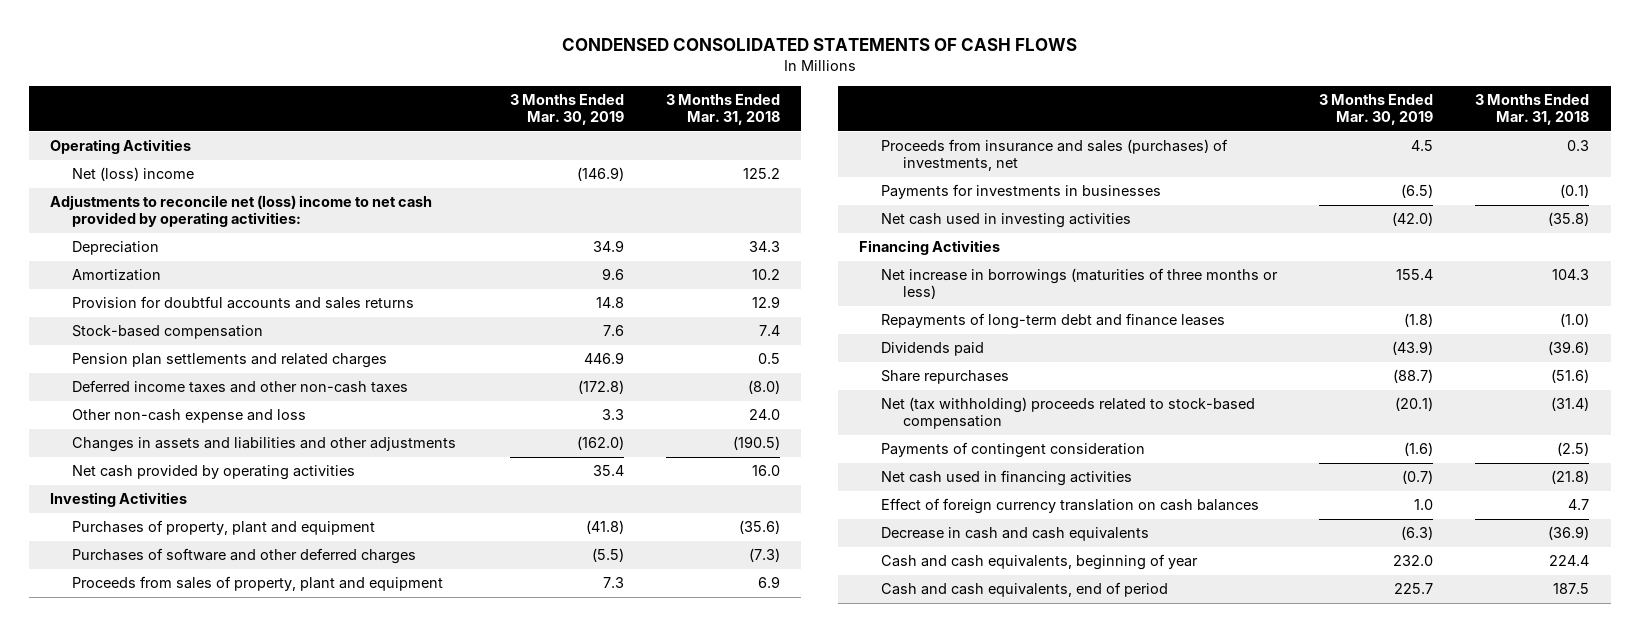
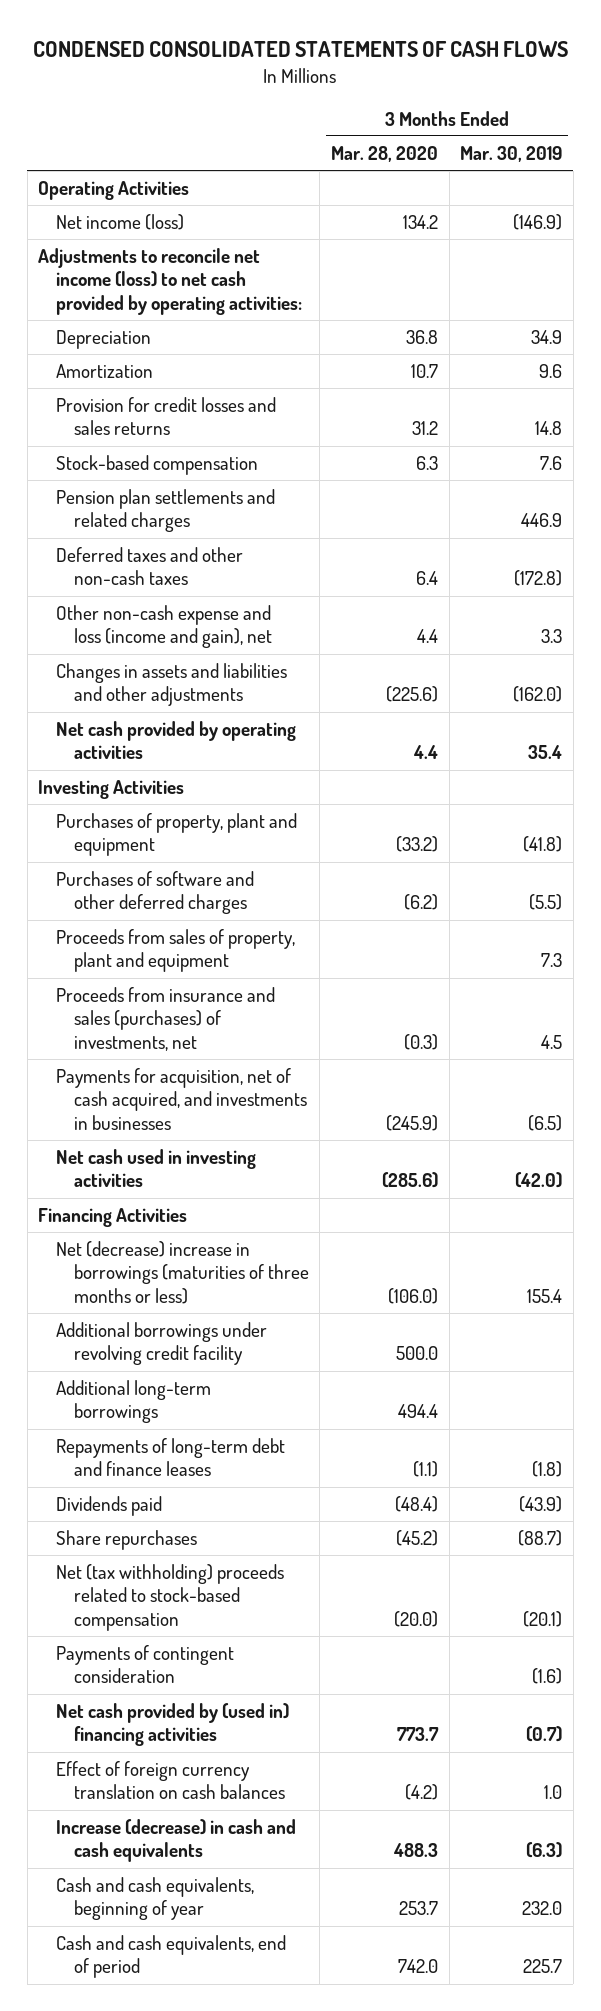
- | 3 Months Ended Mar. 30, 2019 | 3 Months Ended Mar. 31, 2018
+ | 3 Months Ended Mar. 28, 2020 | 3 Months Ended Mar. 30, 2019
- Net (loss) income | (146.9) | 125.2
- Adjustments to reconcile net (loss) income to net cash provided by operating activities:
+ Net income (loss) | 134.2 | (146.9)
+ Adjustments to reconcile net income (loss) to net cash provided by operating activities:
- Provision for doubtful accounts and sales returns | 14.8 | 12.9
+ Provision for credit losses and sales returns | 31.2 | 14.8
- Deferred income taxes and other non-cash taxes | (172.8) | (8.0)
- Other non-cash expense and loss | 3.3 | 24.0
+ Deferred taxes and other non-cash taxes | 6.4 | (172.8)
+ Other non-cash expense and loss (income and gain), net | 4.4 | 3.3
- Payments for investments in businesses | (6.5) | (0.1)
+ Payments for acquisition, net of cash acquired, and investments in businesses | (245.9) | (6.5)
- Net increase in borrowings (maturities of three months or less) | 155.4 | 104.3
+ Net (decrease) increase in borrowings (maturities of three months or less) | (106.0) | 155.4
+ Additional borrowings under revolving credit facility | 500.0 |
+ Additional long-term borrowings | 494.4 |
- Net cash used in financing activities | (0.7) | (21.8)
+ Net cash provided by (used in) financing activities | 773.7 | (0.7)
- Decrease in cash and cash equivalents | (6.3) | (36.9)
+ Increase (decrease) in cash and cash equivalents | 488.3 | (6.3)

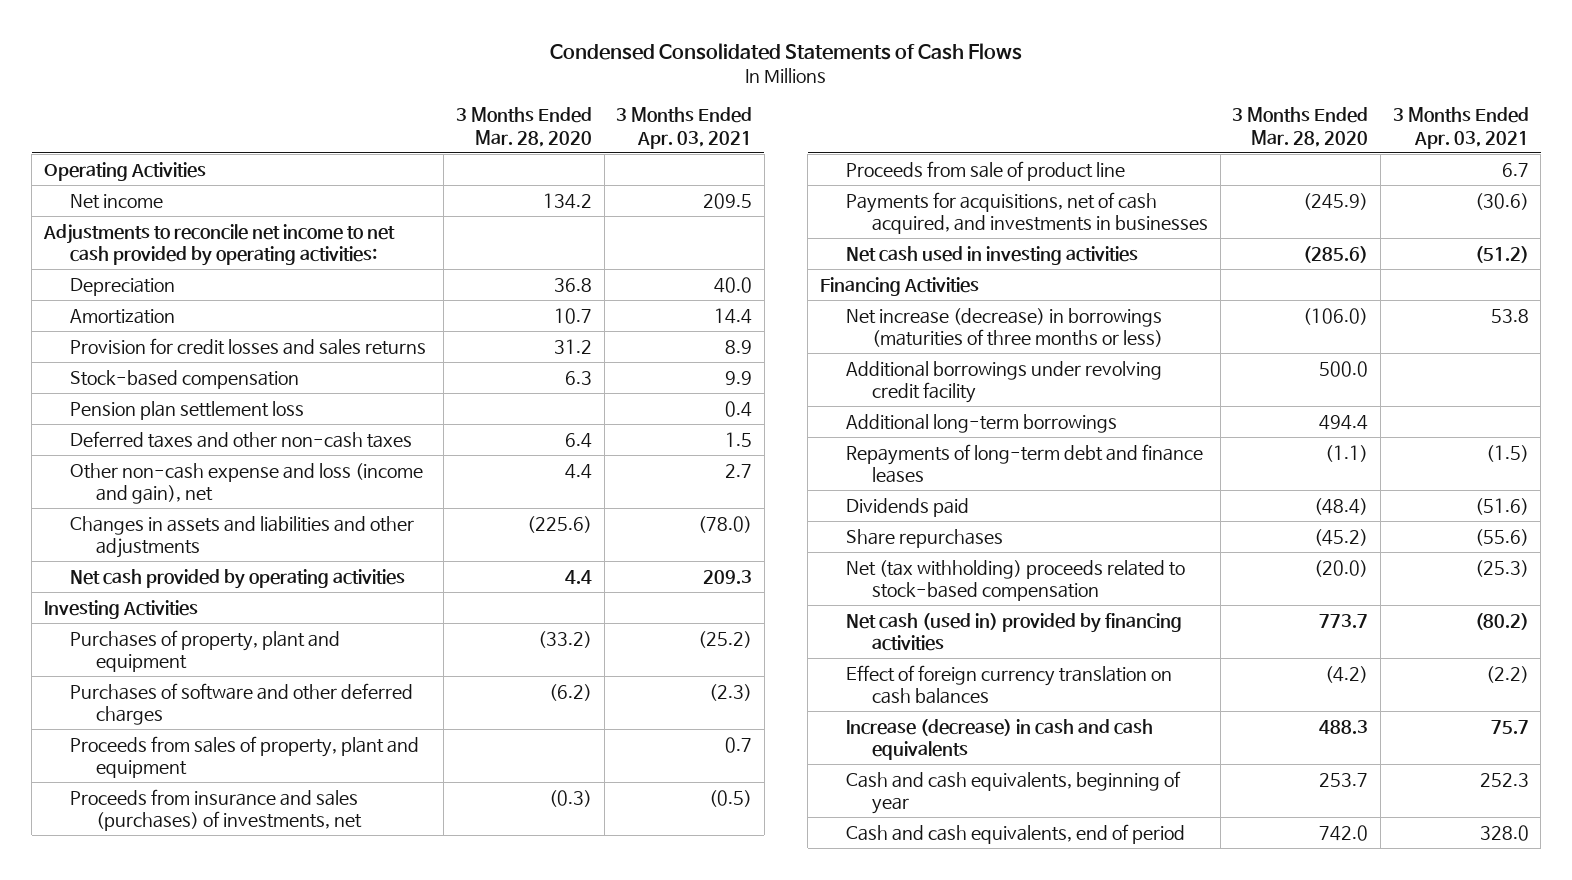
- CONDENSED CONSOLIDATED STATEMENTS OF CASH FLOWS
+ Condensed Consolidated Statements of Cash Flows
- | 3 Months Ended Mar. 28, 2020 | 3 Months Ended Mar. 30, 2019
+ | 3 Months Ended Mar. 28, 2020 | 3 Months Ended Apr. 03, 2021
- Net income (loss) | 134.2 | (146.9)
- Adjustments to reconcile net income (loss) to net cash provided by operating activities:
+ Net income | 134.2 | 209.5
+ Adjustments to reconcile net income to net cash provided by operating activities:
- Pension plan settlements and related charges | | 446.9
+ Pension plan settlement loss | | 0.4
- Payments for acquisition, net of cash acquired, and investments in businesses | (245.9) | (6.5)
+ Proceeds from sale of product line | | 6.7
+ Payments for acquisitions, net of cash acquired, and investments in businesses | (245.9) | (30.6)
- Net (decrease) increase in borrowings (maturities of three months or less) | (106.0) | 155.4
+ Net increase (decrease) in borrowings (maturities of three months or less) | (106.0) | 53.8
- Payments of contingent consideration | | (1.6)
- Net cash provided by (used in) financing activities | 773.7 | (0.7)
+ Net cash (used in) provided by financing activities | 773.7 | (80.2)

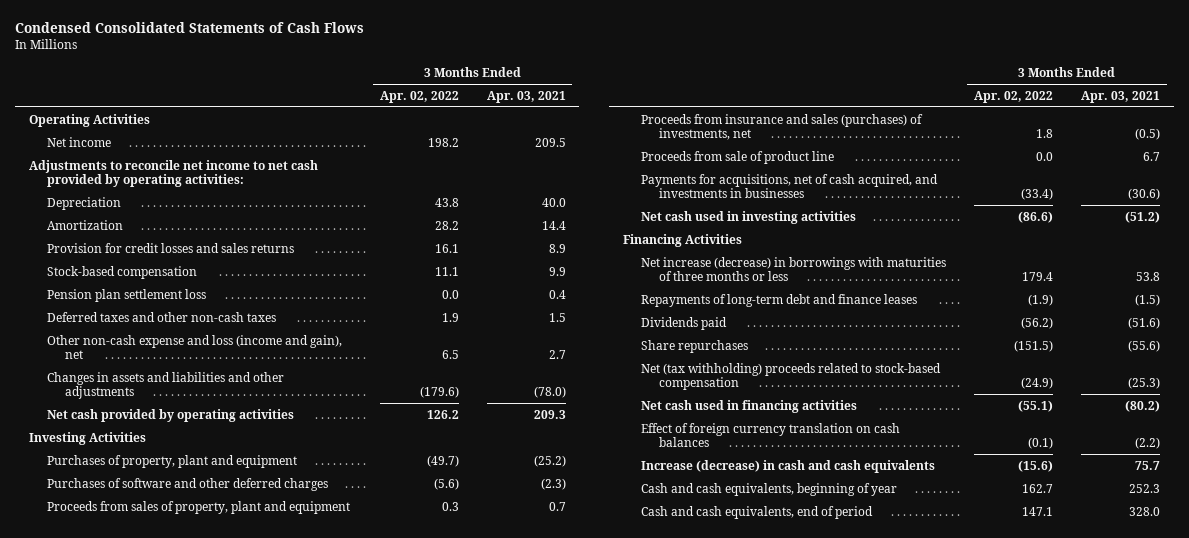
- | 3 Months Ended Mar. 28, 2020 | 3 Months Ended Apr. 03, 2021
+ | 3 Months Ended Apr. 02, 2022 | 3 Months Ended Apr. 03, 2021
- Net increase (decrease) in borrowings (maturities of three months or less) | (106.0) | 53.8
- Additional borrowings under revolving credit facility | 500.0 |
- Additional long-term borrowings | 494.4 |
+ Net increase (decrease) in borrowings with maturities of three months or less | 179.4 | 53.8
- Net cash (used in) provided by financing activities | 773.7 | (80.2)
+ Net cash used in financing activities | (55.1) | (80.2)

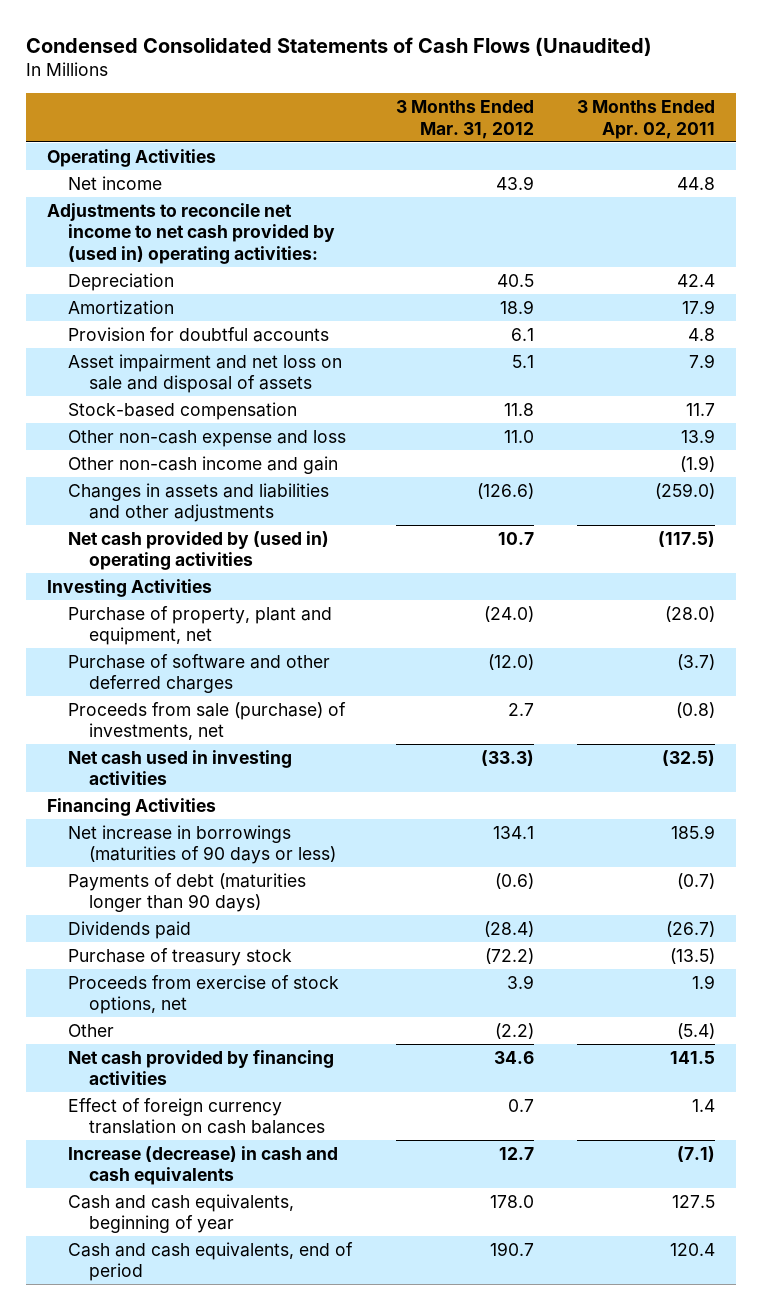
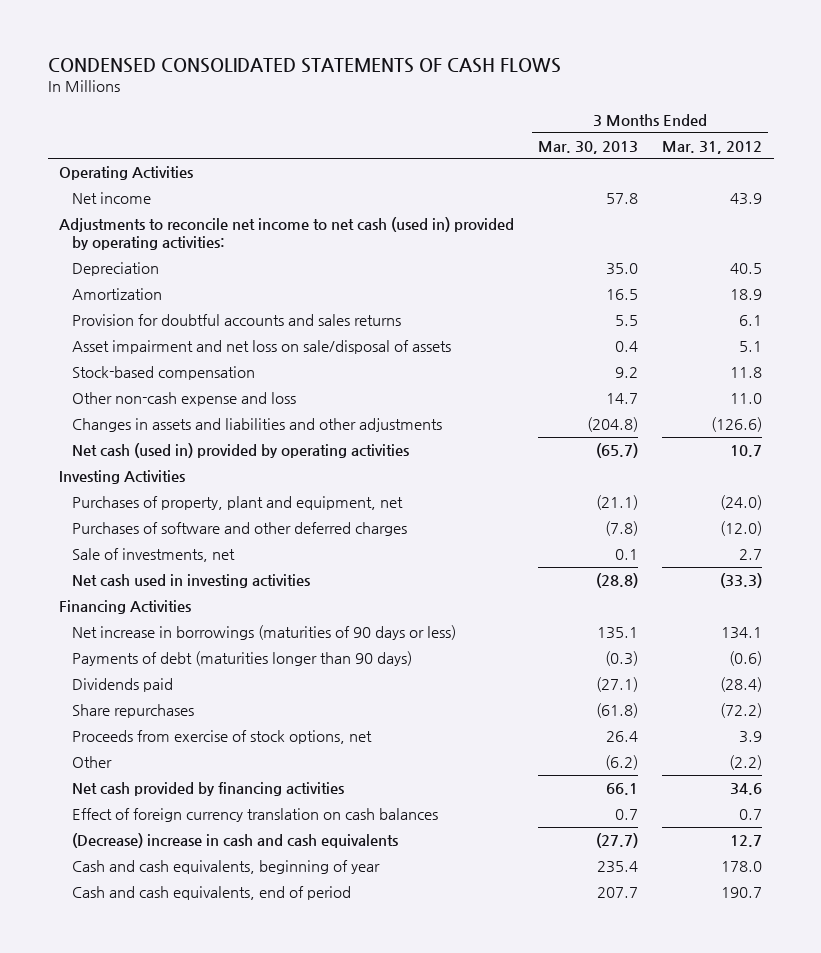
- Condensed Consolidated Statements of Cash Flows (Unaudited)
+ CONDENSED CONSOLIDATED STATEMENTS OF CASH FLOWS
- | 3 Months Ended Mar. 31, 2012 | 3 Months Ended Apr. 02, 2011
+ | 3 Months Ended Mar. 30, 2013 | 3 Months Ended Mar. 31, 2012
- Adjustments to reconcile net income to net cash provided by (used in) operating activities:
+ Adjustments to reconcile net income to net cash (used in) provided by operating activities:
- Provision for doubtful accounts | 6.1 | 4.8
- Asset impairment and net loss on sale and disposal of assets | 5.1 | 7.9
+ Provision for doubtful accounts and sales returns | 5.5 | 6.1
+ Asset impairment and net loss on sale/disposal of assets | 0.4 | 5.1
- Other non-cash income and gain | | (1.9)
- Net cash provided by (used in) operating activities | 10.7 | (117.5)
+ Net cash (used in) provided by operating activities | (65.7) | 10.7
- Purchase of property, plant and equipment, net | (24.0) | (28.0)
- Purchase of software and other deferred charges | (12.0) | (3.7)
- Proceeds from sale (purchase) of investments, net | 2.7 | (0.8)
+ Purchases of property, plant and equipment, net | (21.1) | (24.0)
+ Purchases of software and other deferred charges | (7.8) | (12.0)
+ Sale of investments, net | 0.1 | 2.7
- Purchase of treasury stock | (72.2) | (13.5)
+ Share repurchases | (61.8) | (72.2)
- Increase (decrease) in cash and cash equivalents | 12.7 | (7.1)
+ (Decrease) increase in cash and cash equivalents | (27.7) | 12.7

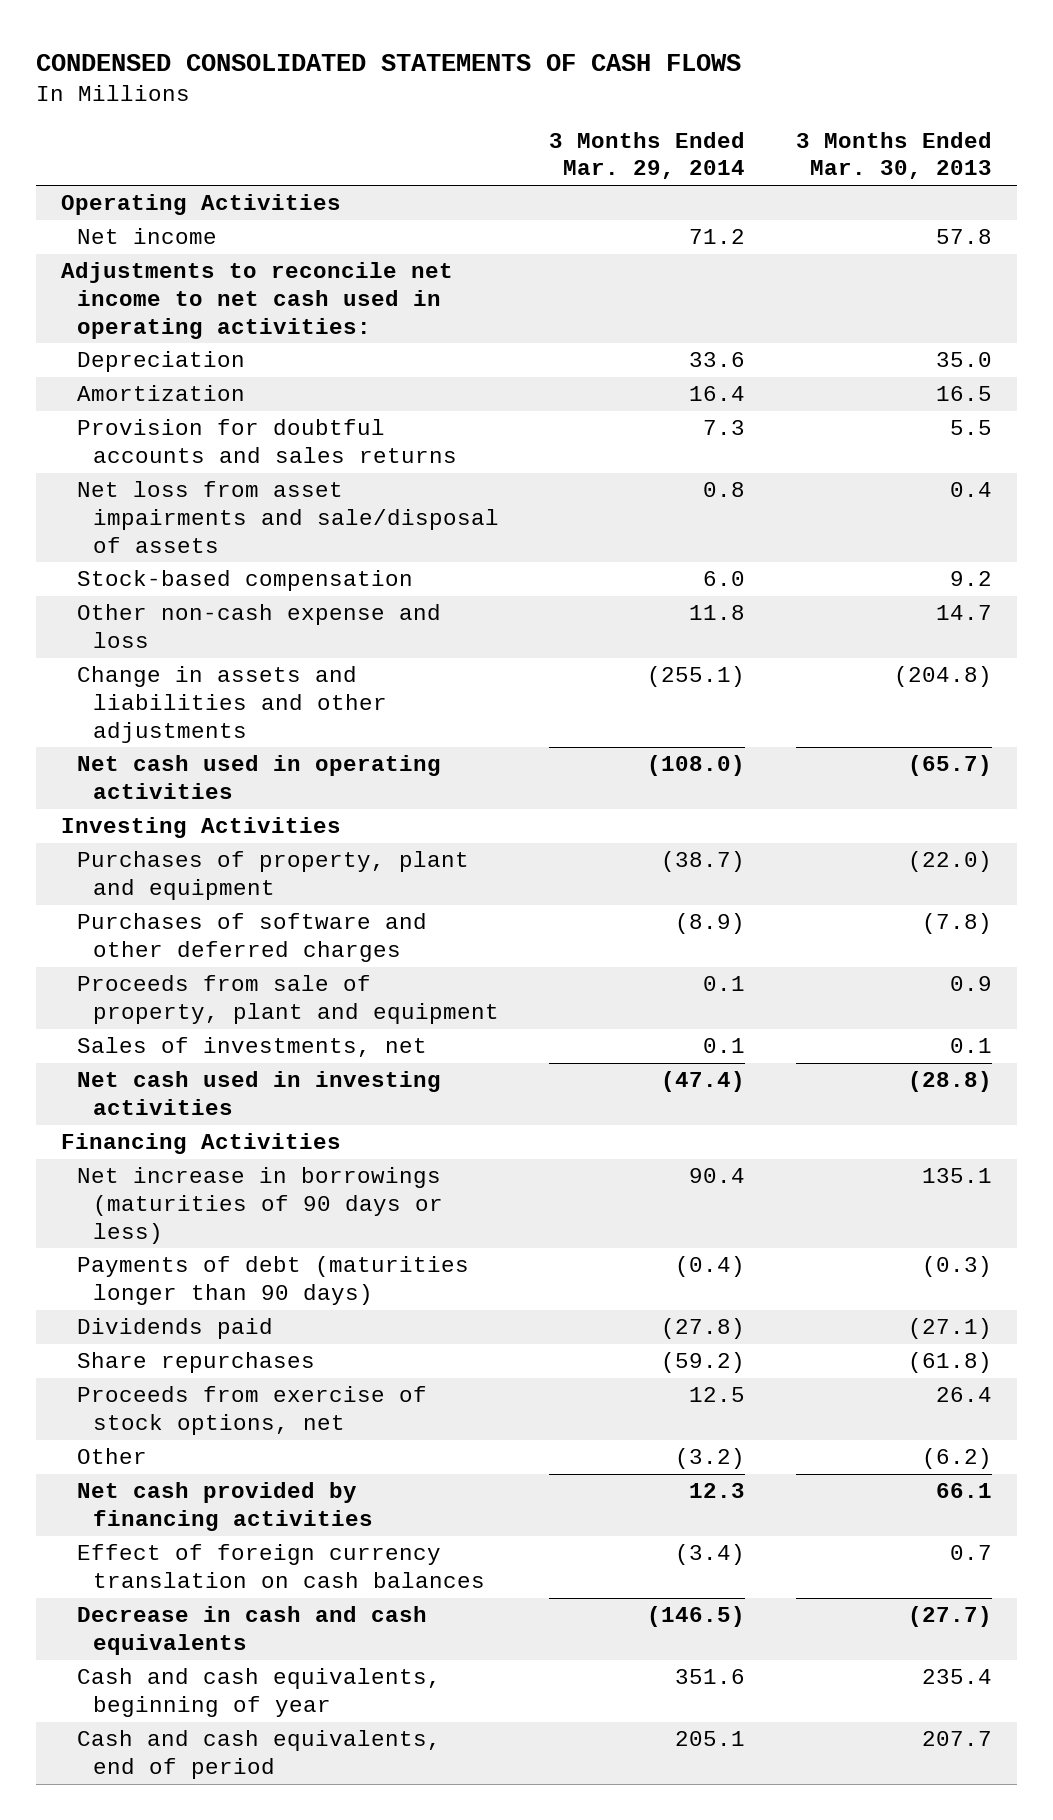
- | 3 Months Ended Mar. 30, 2013 | 3 Months Ended Mar. 31, 2012
+ | 3 Months Ended Mar. 29, 2014 | 3 Months Ended Mar. 30, 2013
- Adjustments to reconcile net income to net cash (used in) provided by operating activities:
+ Adjustments to reconcile net income to net cash used in operating activities:
- Asset impairment and net loss on sale/disposal of assets | 0.4 | 5.1
+ Net loss from asset impairments and sale/disposal of assets | 0.8 | 0.4
- Changes in assets and liabilities and other adjustments | (204.8) | (126.6)
- Net cash (used in) provided by operating activities | (65.7) | 10.7
+ Change in assets and liabilities and other adjustments | (255.1) | (204.8)
+ Net cash used in operating activities | (108.0) | (65.7)
- Purchases of property, plant and equipment, net | (21.1) | (24.0)
+ Purchases of property, plant and equipment | (38.7) | (22.0)
- Sale of investments, net | 0.1 | 2.7
+ Proceeds from sale of property, plant and equipment | 0.1 | 0.9
+ Sales of investments, net | 0.1 | 0.1
- (Decrease) increase in cash and cash equivalents | (27.7) | 12.7
+ Decrease in cash and cash equivalents | (146.5) | (27.7)

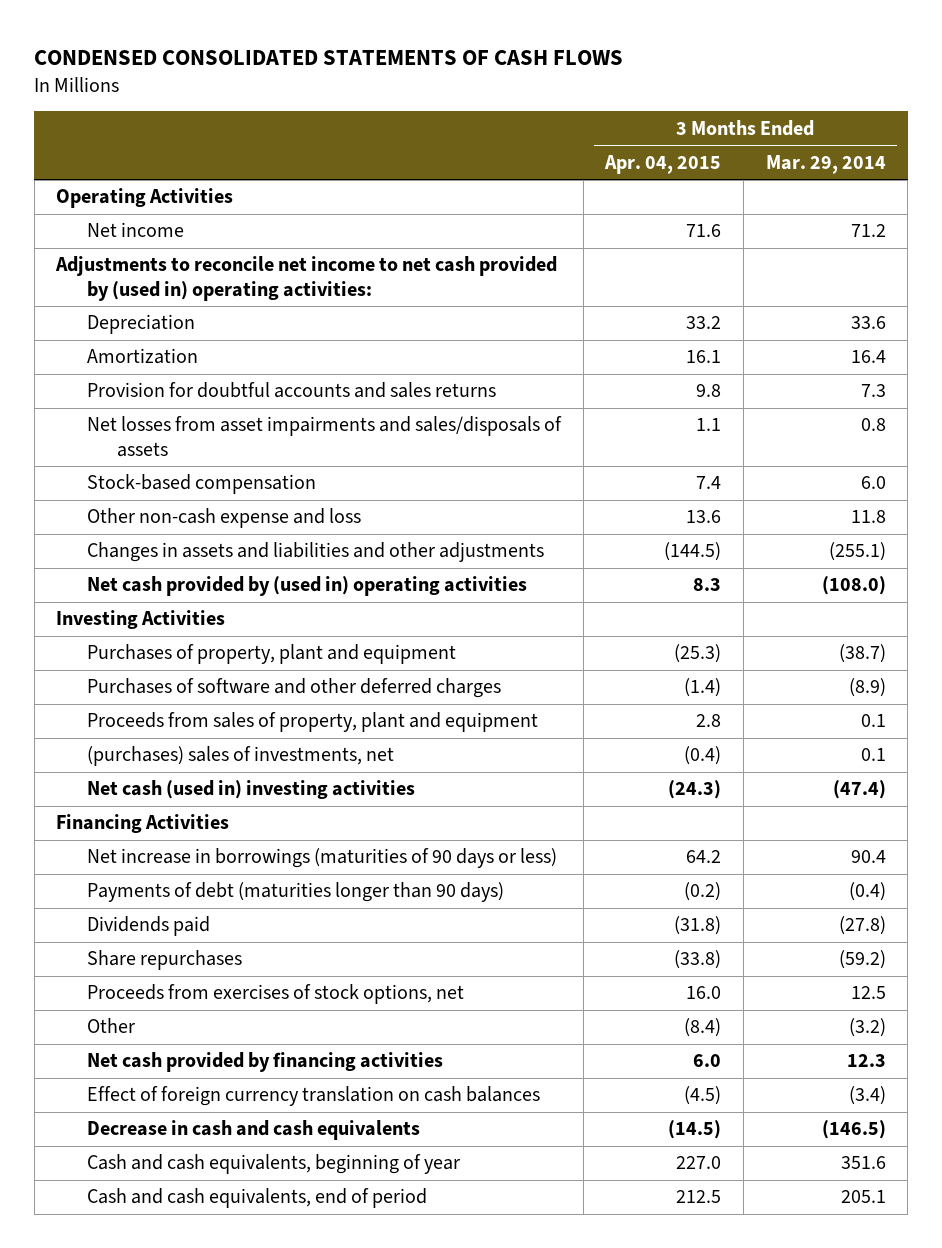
- | 3 Months Ended Mar. 29, 2014 | 3 Months Ended Mar. 30, 2013
+ | 3 Months Ended Apr. 04, 2015 | 3 Months Ended Mar. 29, 2014
- Adjustments to reconcile net income to net cash used in operating activities:
+ Adjustments to reconcile net income to net cash provided by (used in) operating activities:
- Net loss from asset impairments and sale/disposal of assets | 0.8 | 0.4
+ Net losses from asset impairments and sales/disposals of assets | 1.1 | 0.8
- Change in assets and liabilities and other adjustments | (255.1) | (204.8)
- Net cash used in operating activities | (108.0) | (65.7)
+ Changes in assets and liabilities and other adjustments | (144.5) | (255.1)
+ Net cash provided by (used in) operating activities | 8.3 | (108.0)
- Proceeds from sale of property, plant and equipment | 0.1 | 0.9
- Sales of investments, net | 0.1 | 0.1
- Net cash used in investing activities | (47.4) | (28.8)
+ Proceeds from sales of property, plant and equipment | 2.8 | 0.1
+ (purchases) sales of investments, net | (0.4) | 0.1
+ Net cash (used in) investing activities | (24.3) | (47.4)
- Proceeds from exercise of stock options, net | 12.5 | 26.4
+ Proceeds from exercises of stock options, net | 16.0 | 12.5

